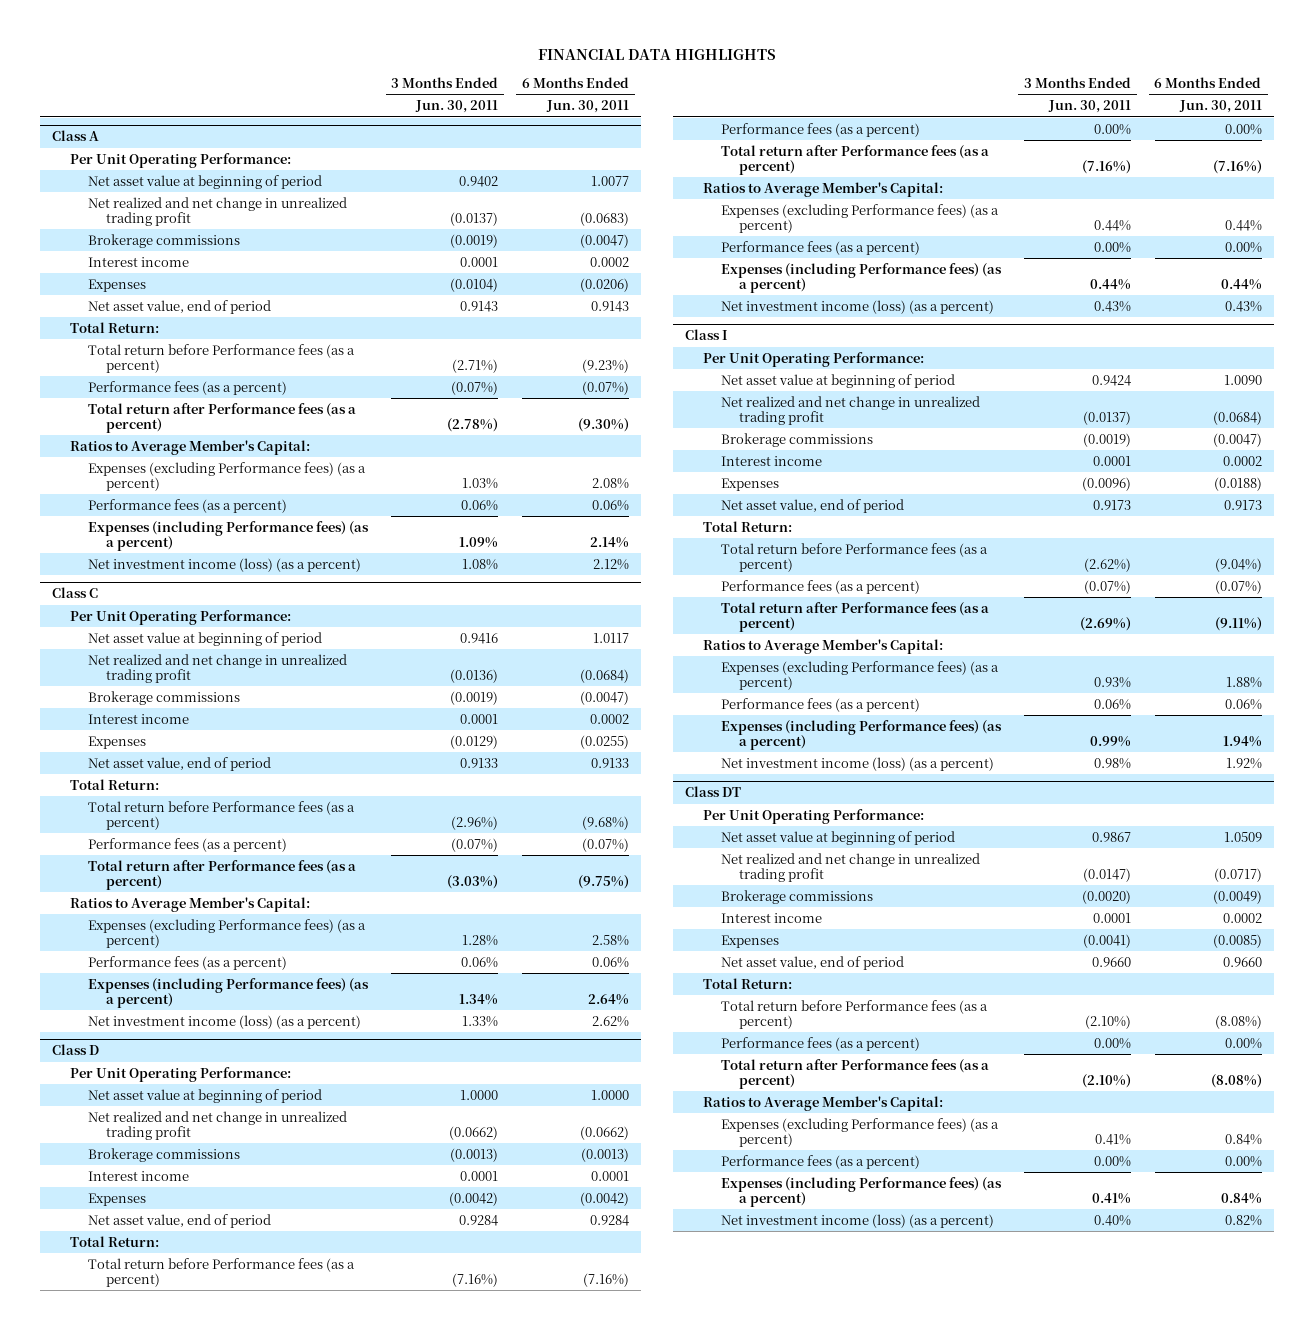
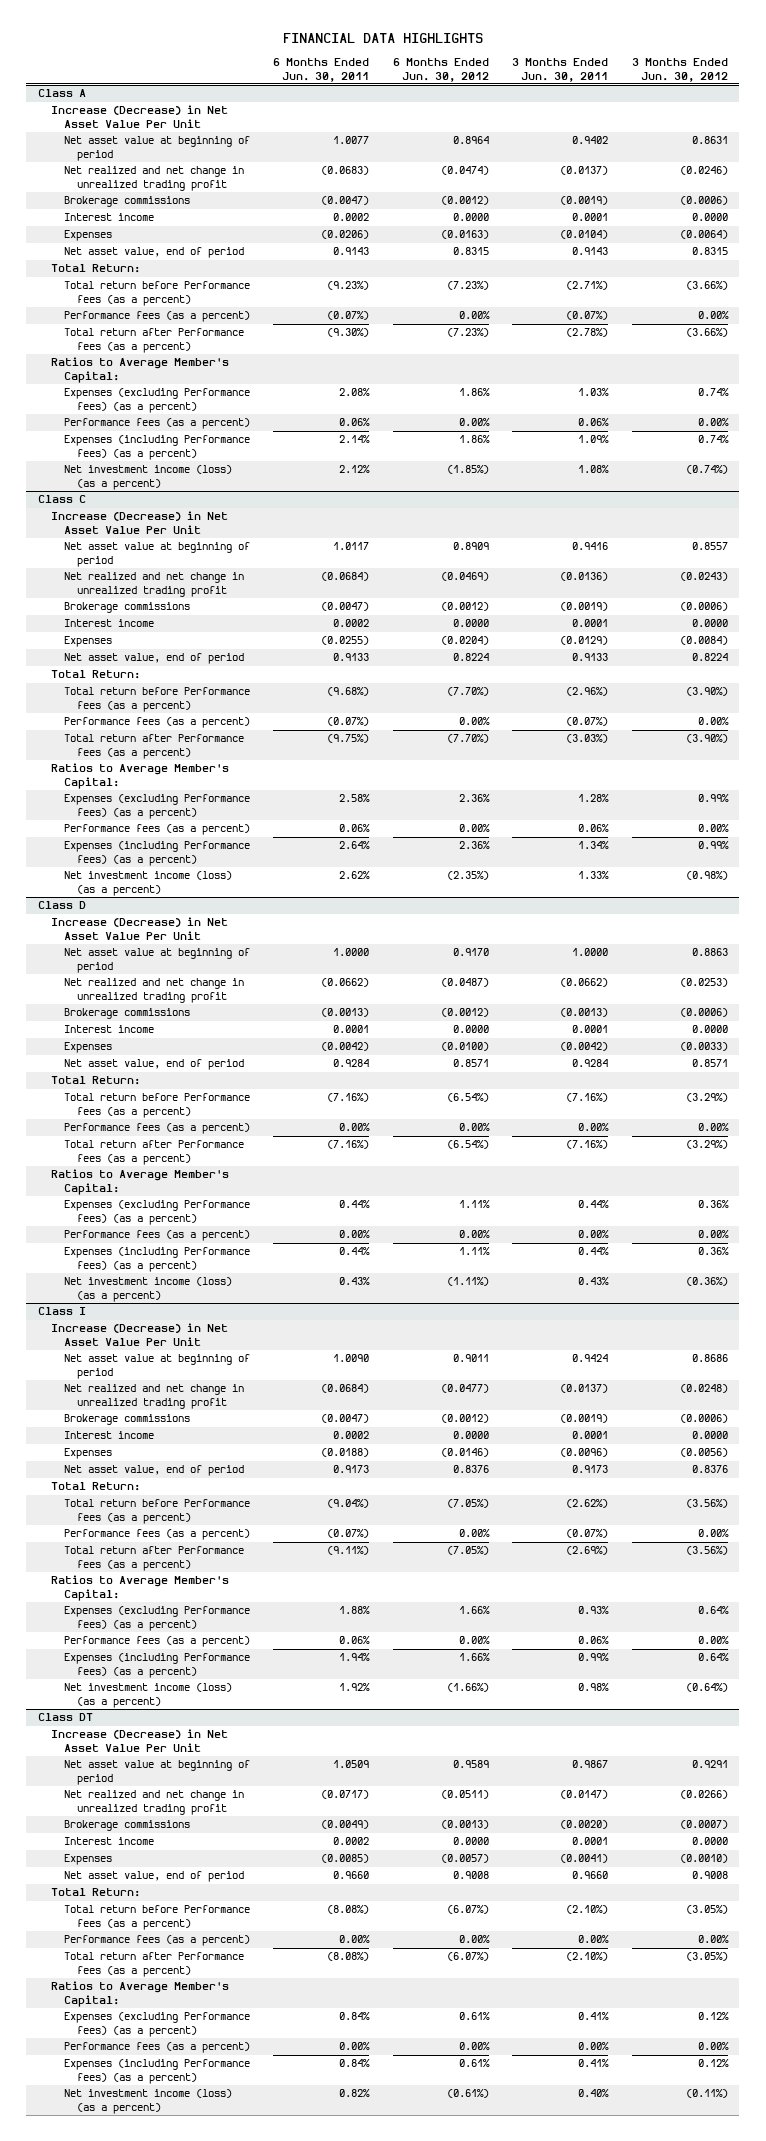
- | 3 Months Ended Jun. 30, 2011 | 6 Months Ended Jun. 30, 2011
+ | 6 Months Ended Jun. 30, 2011 | 6 Months Ended Jun. 30, 2012 | 3 Months Ended Jun. 30, 2011 | 3 Months Ended Jun. 30, 2012
@ Class A
- Per Unit Operating Performance:
+ Increase (Decrease) in Net Asset Value Per Unit
@ Class C
- Per Unit Operating Performance:
+ Increase (Decrease) in Net Asset Value Per Unit
@ Class D
- Per Unit Operating Performance:
+ Increase (Decrease) in Net Asset Value Per Unit
@ Class I
- Per Unit Operating Performance:
+ Increase (Decrease) in Net Asset Value Per Unit
@ Class DT
- Per Unit Operating Performance:
+ Increase (Decrease) in Net Asset Value Per Unit

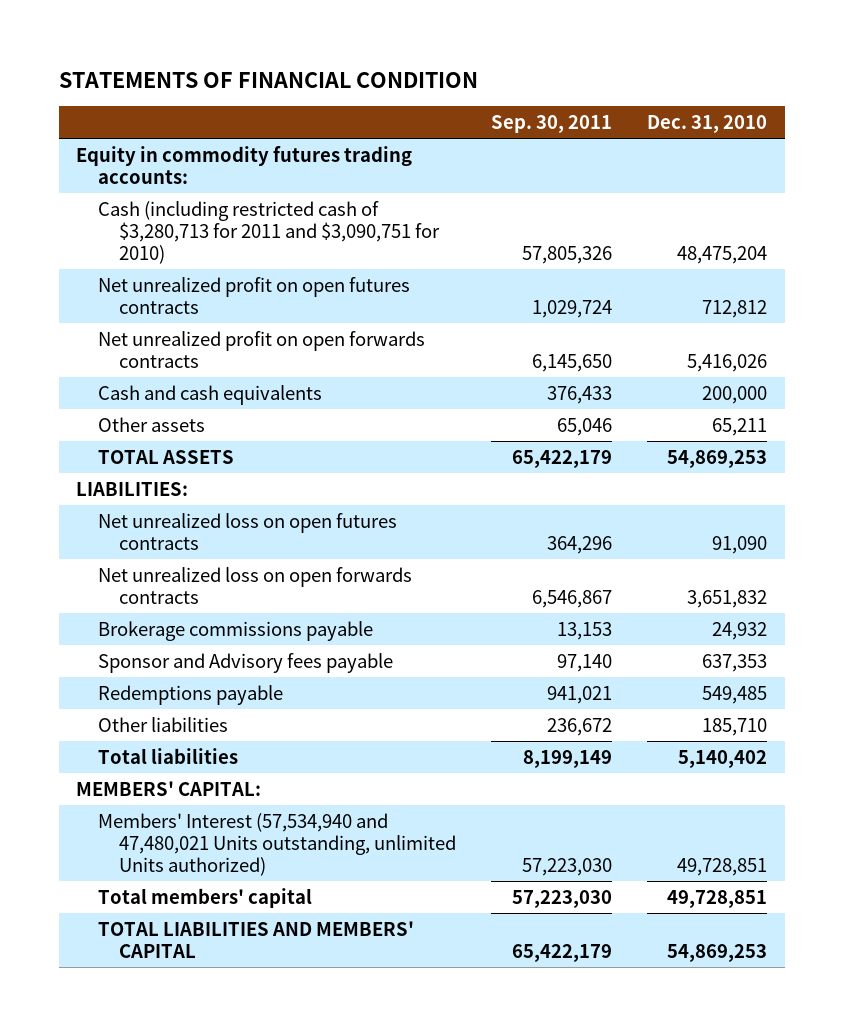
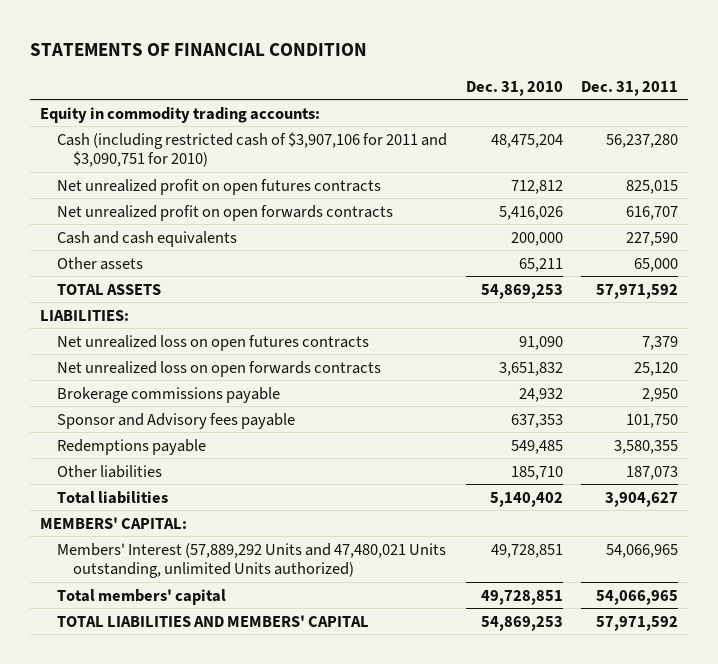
- | Sep. 30, 2011 | Dec. 31, 2010
+ | Dec. 31, 2010 | Dec. 31, 2011
- Equity in commodity futures trading accounts:
- Cash (including restricted cash of $3,280,713 for 2011 and $3,090,751 for 2010) | 57,805,326 | 48,475,204
+ Equity in commodity trading accounts:
+ Cash (including restricted cash of $3,907,106 for 2011 and $3,090,751 for 2010) | 48,475,204 | 56,237,280
- Members' Interest (57,534,940 and 47,480,021 Units outstanding, unlimited Units authorized) | 57,223,030 | 49,728,851
+ Members' Interest (57,889,292 Units and 47,480,021 Units outstanding, unlimited Units authorized) | 49,728,851 | 54,066,965

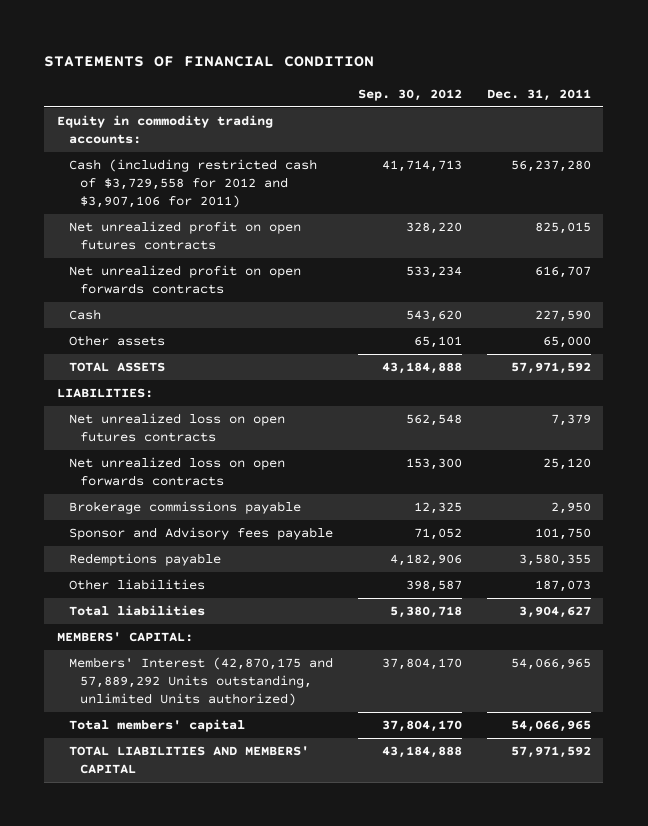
- | Dec. 31, 2010 | Dec. 31, 2011
+ | Sep. 30, 2012 | Dec. 31, 2011
- Cash (including restricted cash of $3,907,106 for 2011 and $3,090,751 for 2010) | 48,475,204 | 56,237,280
+ Cash (including restricted cash of $3,729,558 for 2012 and $3,907,106 for 2011) | 41,714,713 | 56,237,280
- Cash and cash equivalents | 200,000 | 227,590
+ Cash | 543,620 | 227,590
- Members' Interest (57,889,292 Units and 47,480,021 Units outstanding, unlimited Units authorized) | 49,728,851 | 54,066,965
+ Members' Interest (42,870,175 and 57,889,292 Units outstanding, unlimited Units authorized) | 37,804,170 | 54,066,965

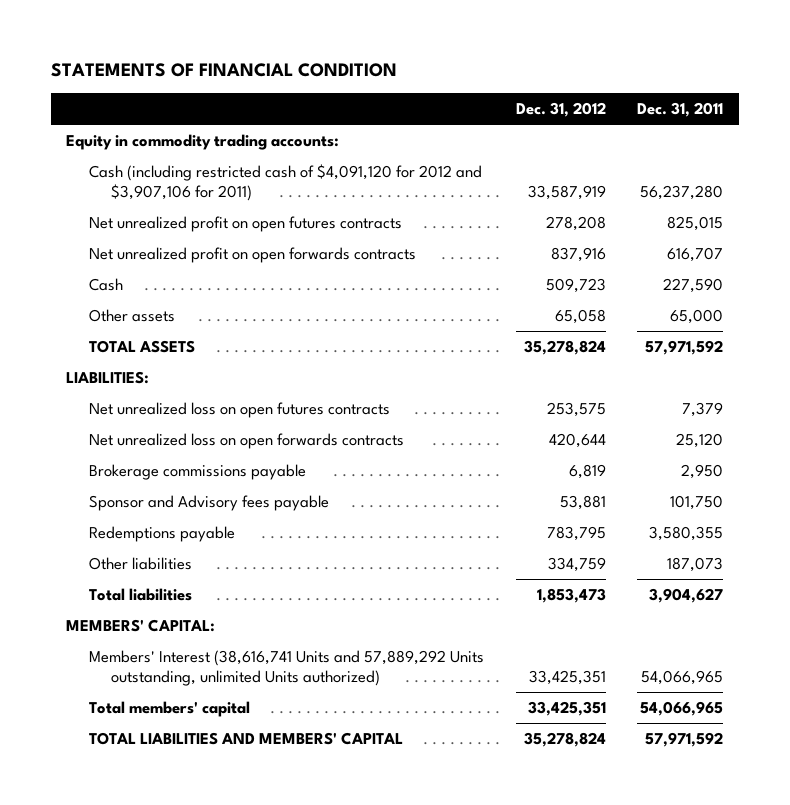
- | Sep. 30, 2012 | Dec. 31, 2011
+ | Dec. 31, 2012 | Dec. 31, 2011
- Cash (including restricted cash of $3,729,558 for 2012 and $3,907,106 for 2011) | 41,714,713 | 56,237,280
+ Cash (including restricted cash of $4,091,120 for 2012 and $3,907,106 for 2011) | 33,587,919 | 56,237,280
- Members' Interest (42,870,175 and 57,889,292 Units outstanding, unlimited Units authorized) | 37,804,170 | 54,066,965
+ Members' Interest (38,616,741 Units and 57,889,292 Units outstanding, unlimited Units authorized) | 33,425,351 | 54,066,965

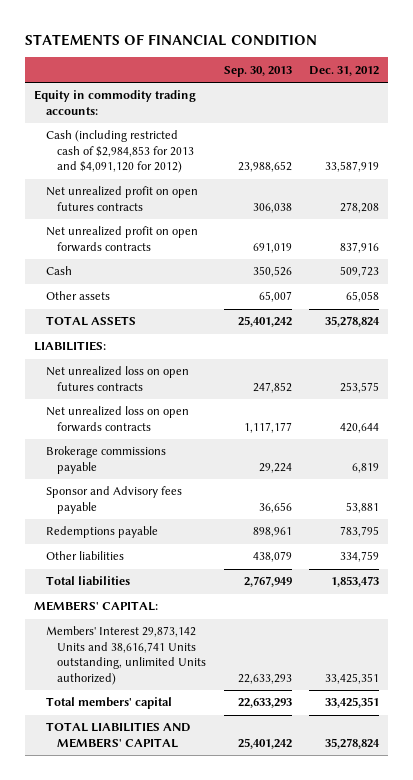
- | Dec. 31, 2012 | Dec. 31, 2011
+ | Sep. 30, 2013 | Dec. 31, 2012
- Cash (including restricted cash of $4,091,120 for 2012 and $3,907,106 for 2011) | 33,587,919 | 56,237,280
+ Cash (including restricted cash of $2,984,853 for 2013 and $4,091,120 for 2012) | 23,988,652 | 33,587,919
- Members' Interest (38,616,741 Units and 57,889,292 Units outstanding, unlimited Units authorized) | 33,425,351 | 54,066,965
+ Members' Interest 29,873,142 Units and 38,616,741 Units outstanding, unlimited Units authorized) | 22,633,293 | 33,425,351

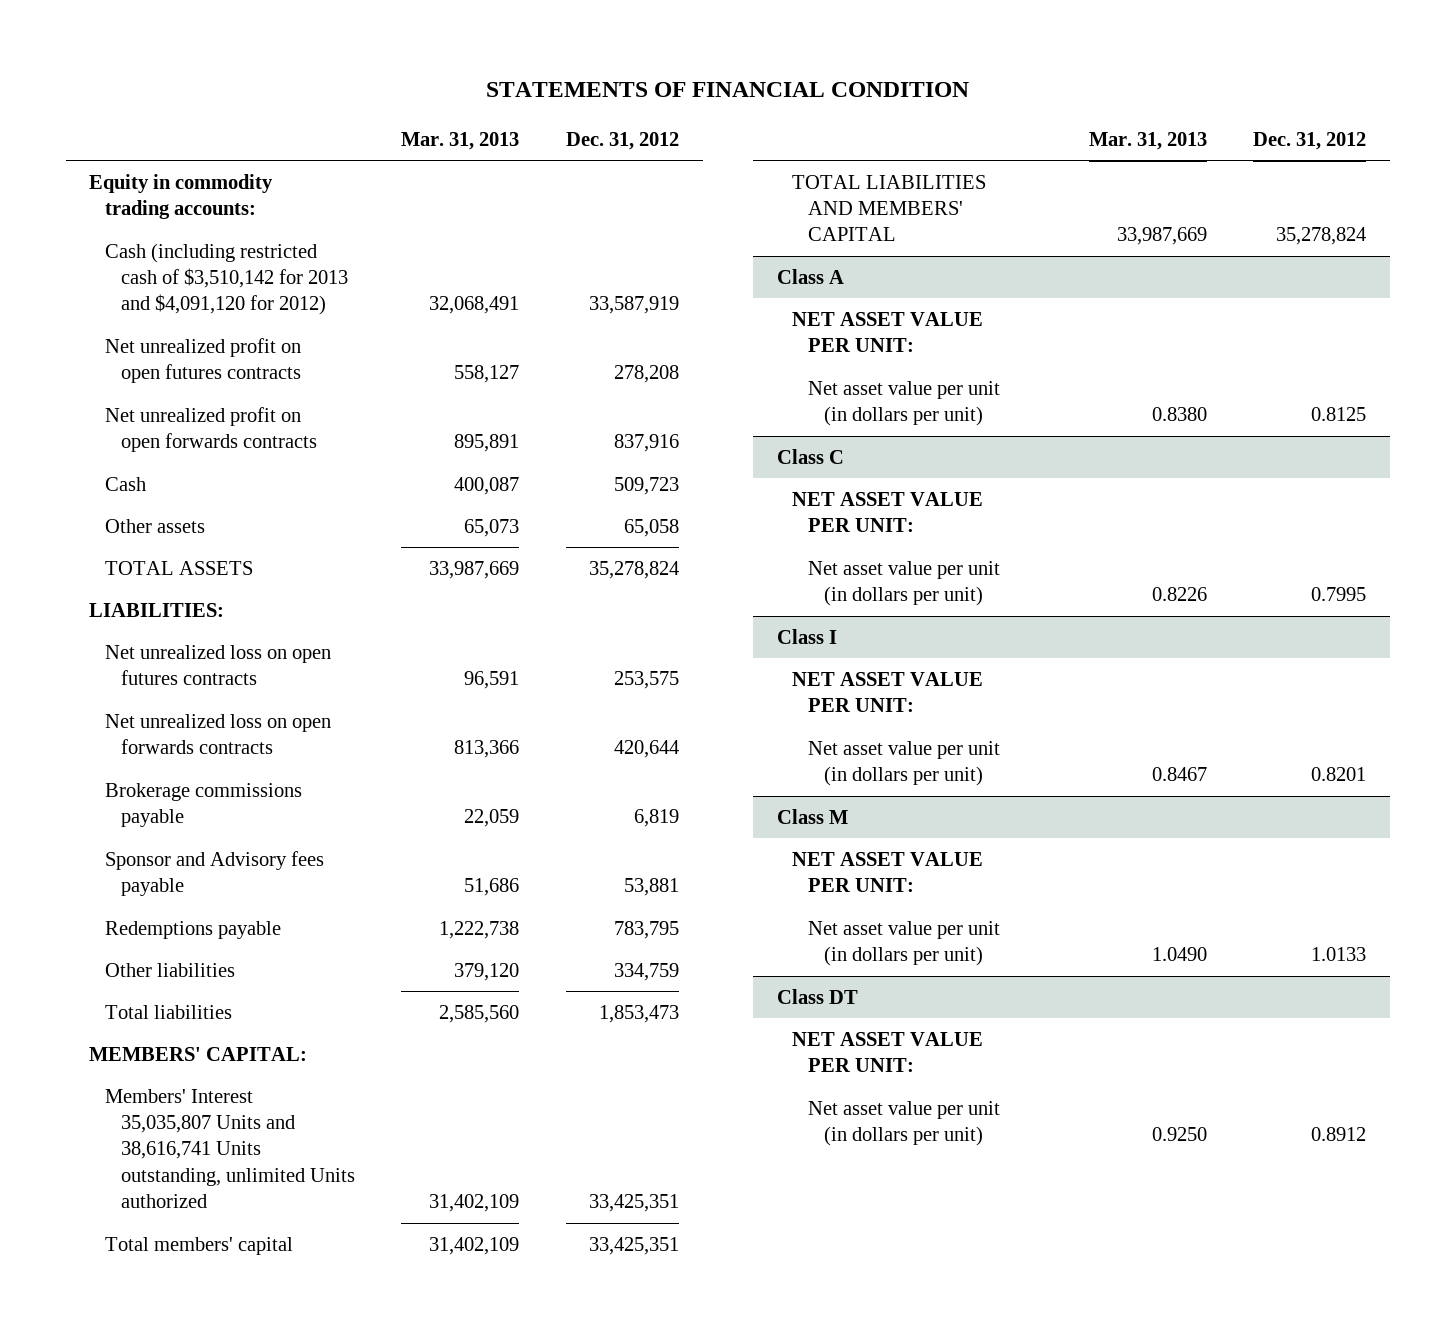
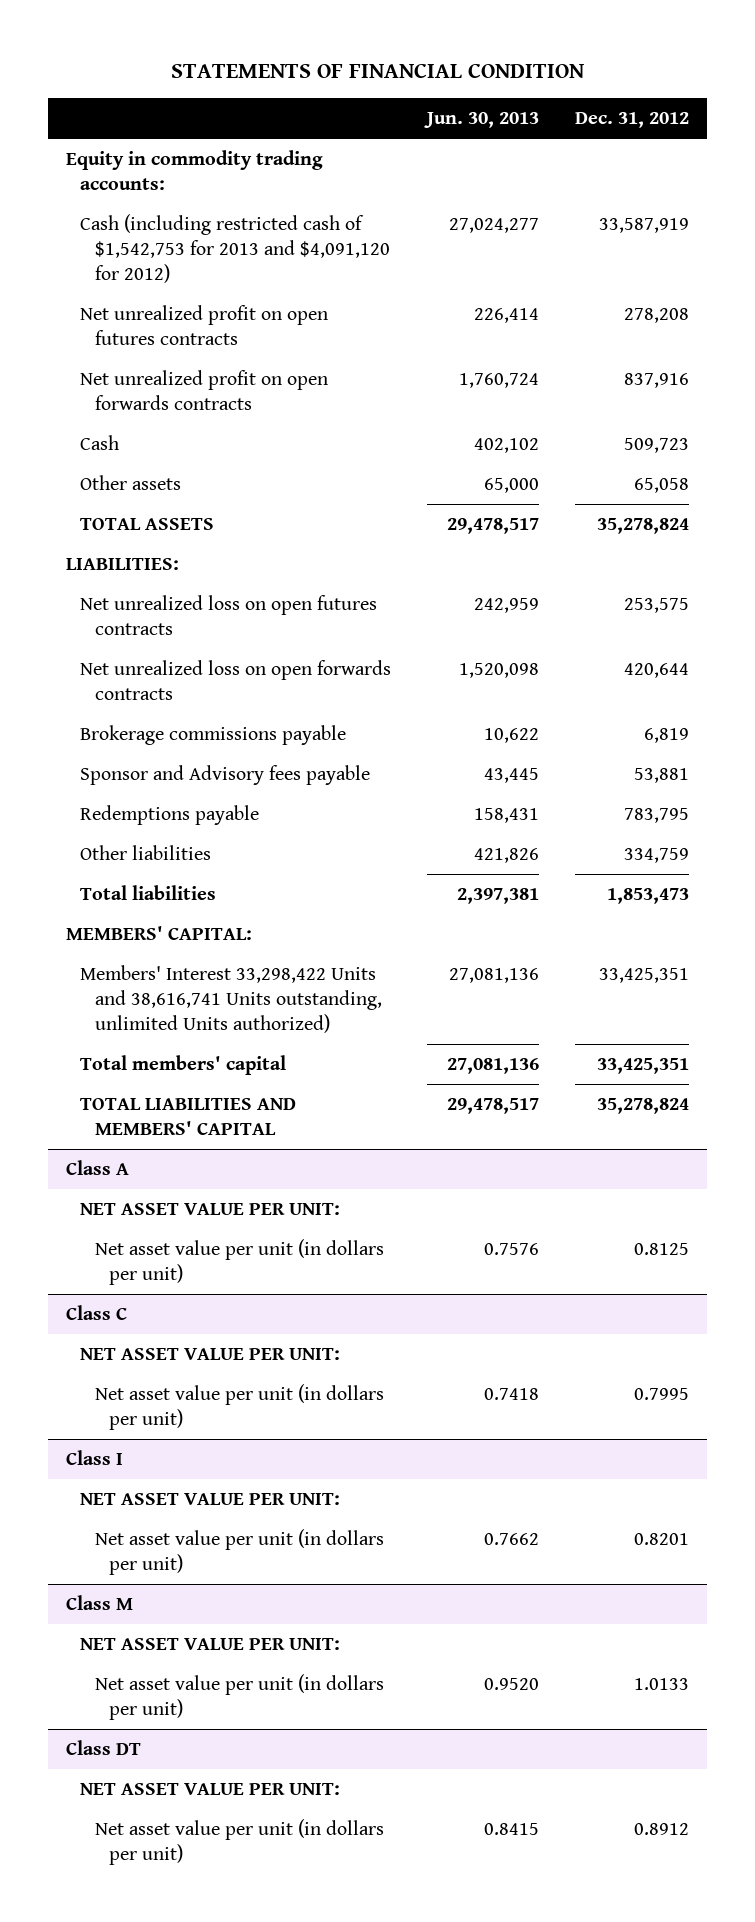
- | Mar. 31, 2013 | Dec. 31, 2012
+ | Jun. 30, 2013 | Dec. 31, 2012
- Cash (including restricted cash of $3,510,142 for 2013 and $4,091,120 for 2012) | 32,068,491 | 33,587,919
+ Cash (including restricted cash of $1,542,753 for 2013 and $4,091,120 for 2012) | 27,024,277 | 33,587,919
- Members' Interest 35,035,807 Units and 38,616,741 Units outstanding, unlimited Units authorized | 31,402,109 | 33,425,351
+ Members' Interest 33,298,422 Units and 38,616,741 Units outstanding, unlimited Units authorized) | 27,081,136 | 33,425,351

